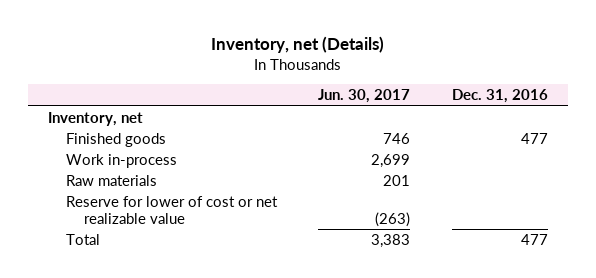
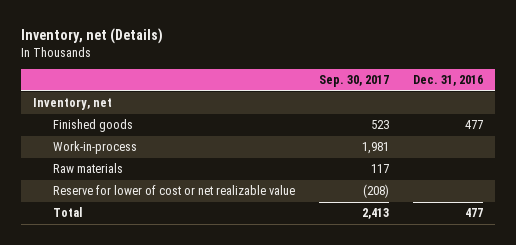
- | Jun. 30, 2017 | Dec. 31, 2016
+ | Sep. 30, 2017 | Dec. 31, 2016
- Work in-process | 2,699 |
+ Work-in-process | 1,981 |

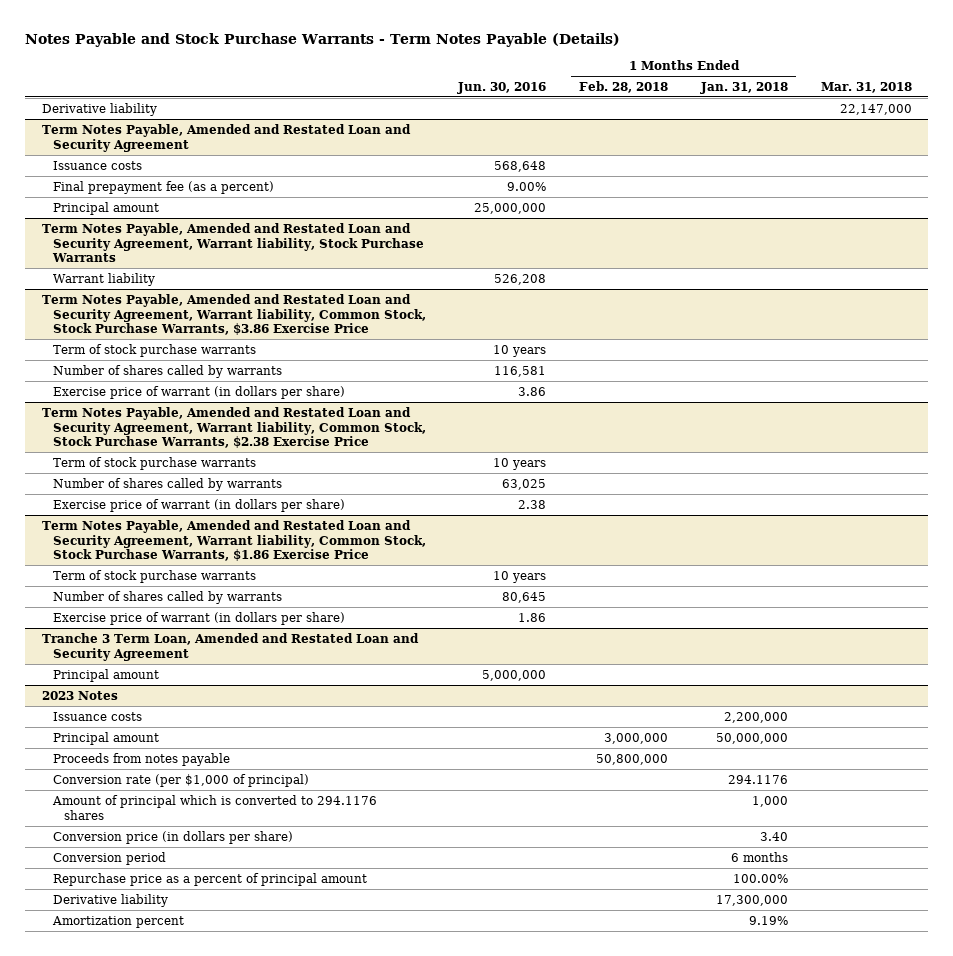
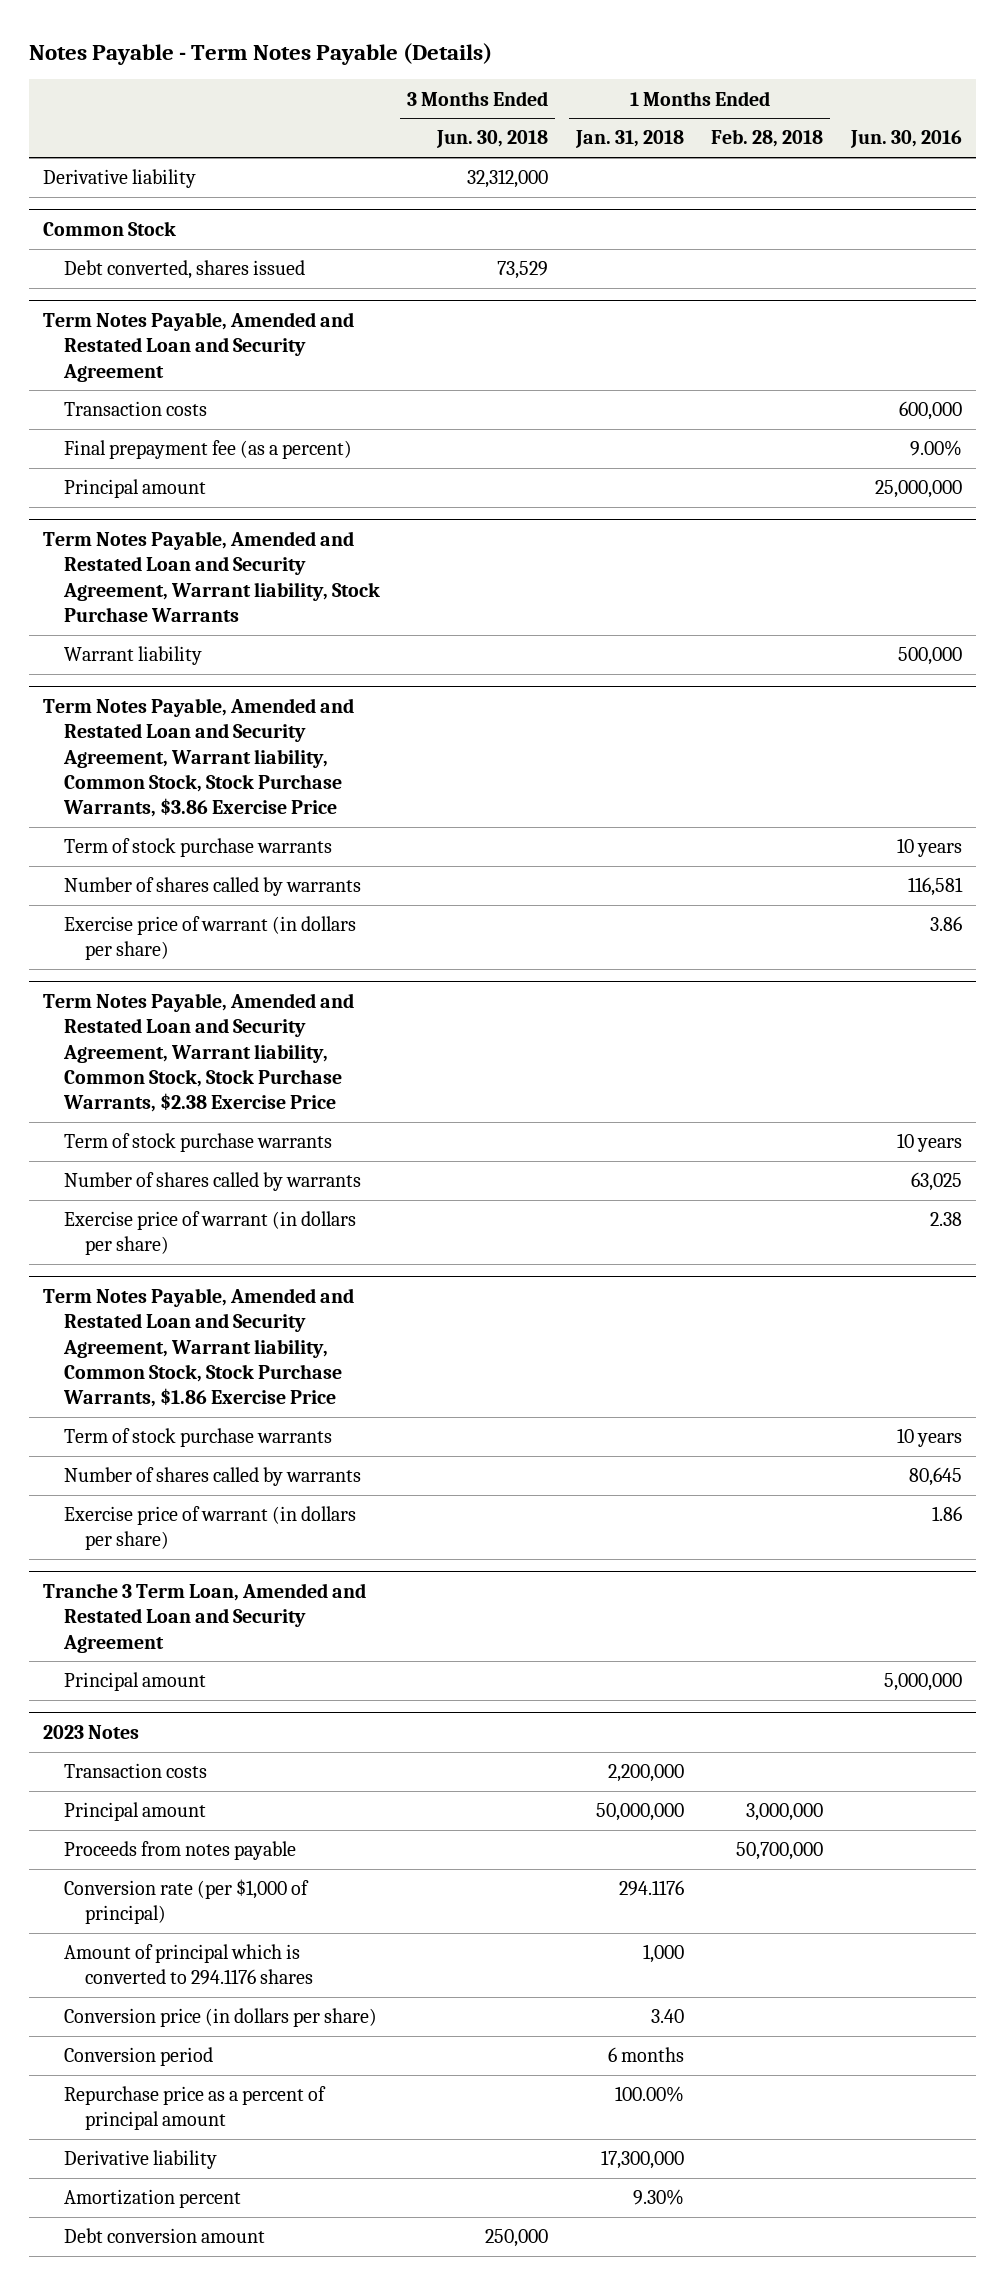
- Notes Payable and Stock Purchase Warrants - Term Notes Payable (Details)
+ Notes Payable - Term Notes Payable (Details)
- | Jun. 30, 2016 | 1 Months Ended Feb. 28, 2018 | 1 Months Ended Jan. 31, 2018 | Mar. 31, 2018
+ | 3 Months Ended Jun. 30, 2018 | 1 Months Ended Jan. 31, 2018 | 1 Months Ended Feb. 28, 2018 | Jun. 30, 2016
+ Common Stock
+ Debt converted, shares issued | 73,529 | | |
@ Term Notes Payable, Amended and Restated Loan and Security Agreement
- Issuance costs | 568,648 | | |
+ Transaction costs | | | | 600,000
@ Term Notes Payable, Amended and Restated Loan and Security Agreement, Warrant liability, Stock Purchase Warrants
- Warrant liability | 526,208 | | |
+ Warrant liability | | | | 500,000
@ 2023 Notes
- Issuance costs | | | 2,200,000 |
+ Transaction costs | | 2,200,000 | |
- Proceeds from notes payable | | 50,800,000 | |
+ Proceeds from notes payable | | | 50,700,000 |
- Amortization percent | | | 9.19% |
+ Amortization percent | | 9.30% | |
+ Debt conversion amount | 250,000 | | |

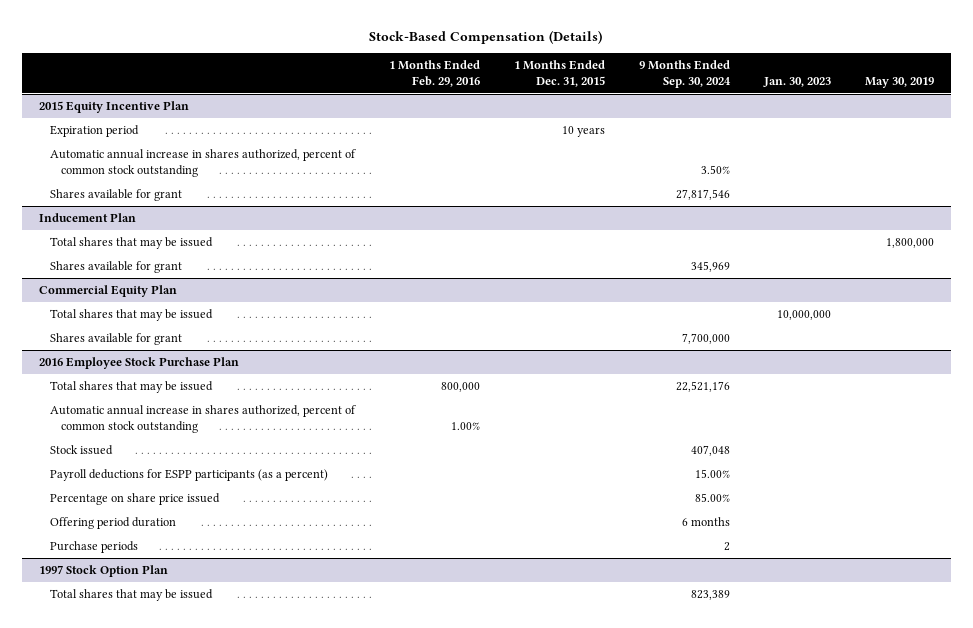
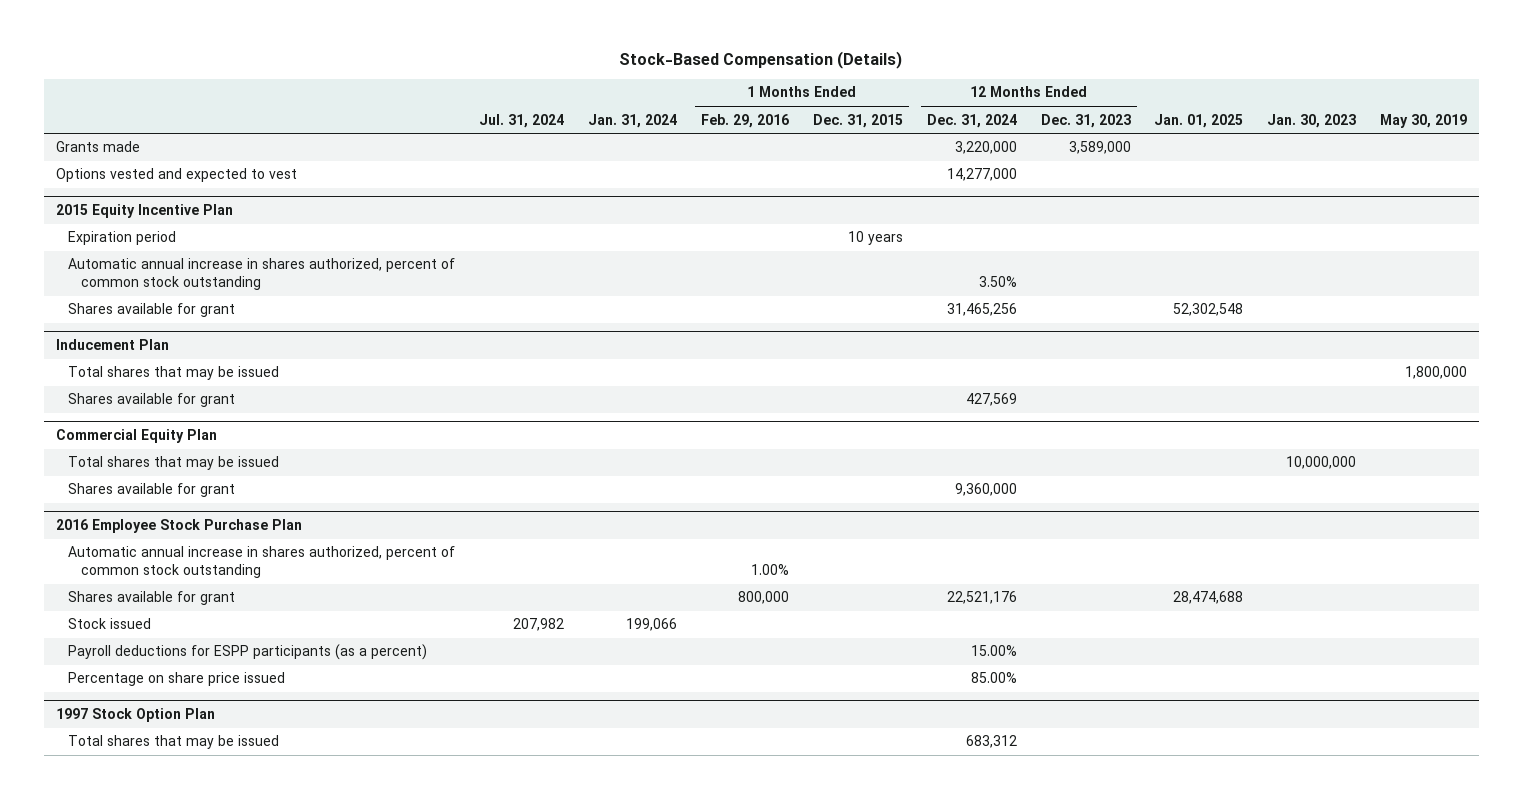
- | 1 Months Ended Feb. 29, 2016 | 1 Months Ended Dec. 31, 2015 | 9 Months Ended Sep. 30, 2024 | Jan. 30, 2023 | May 30, 2019
+ | Jul. 31, 2024 | Jan. 31, 2024 | 1 Months Ended Feb. 29, 2016 | 1 Months Ended Dec. 31, 2015 | 12 Months Ended Dec. 31, 2024 | 12 Months Ended Dec. 31, 2023 | Jan. 01, 2025 | Jan. 30, 2023 | May 30, 2019
+ Grants made | | | | | 3,220,000 | 3,589,000 | | |
+ Options vested and expected to vest | | | | | 14,277,000 | | | |
@ 2016 Employee Stock Purchase Plan
- Total shares that may be issued | 800,000 | | 22,521,176 | |
+ Shares available for grant | | | 800,000 | | 22,521,176 | | 28,474,688 | |
- Offering period duration | | | 6 months | |
- Purchase periods | | | 2 | |

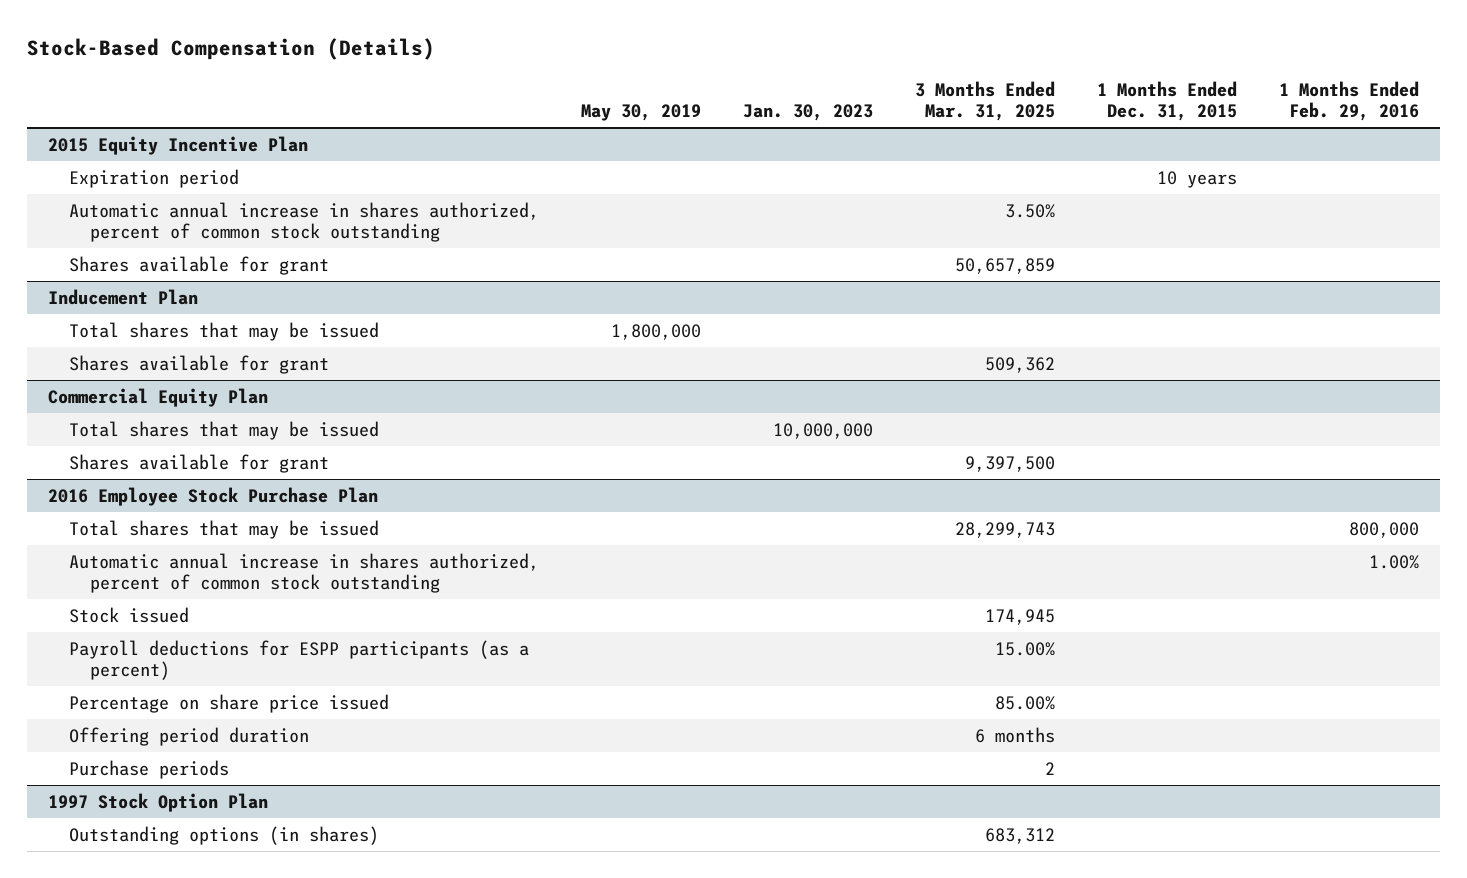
- | Jul. 31, 2024 | Jan. 31, 2024 | 1 Months Ended Feb. 29, 2016 | 1 Months Ended Dec. 31, 2015 | 12 Months Ended Dec. 31, 2024 | 12 Months Ended Dec. 31, 2023 | Jan. 01, 2025 | Jan. 30, 2023 | May 30, 2019
+ | May 30, 2019 | Jan. 30, 2023 | 3 Months Ended Mar. 31, 2025 | 1 Months Ended Dec. 31, 2015 | 1 Months Ended Feb. 29, 2016
- Grants made | | | | | 3,220,000 | 3,589,000 | | |
- Options vested and expected to vest | | | | | 14,277,000 | | | |
@ 2016 Employee Stock Purchase Plan
+ Total shares that may be issued | | | 28,299,743 | | 800,000
- Shares available for grant | | | 800,000 | | 22,521,176 | | 28,474,688 | |
+ Offering period duration | | | 6 months | |
+ Purchase periods | | | 2 | |
@ 1997 Stock Option Plan
- Total shares that may be issued | | | | | 683,312 | | | |
+ Outstanding options (in shares) | | | 683,312 | |

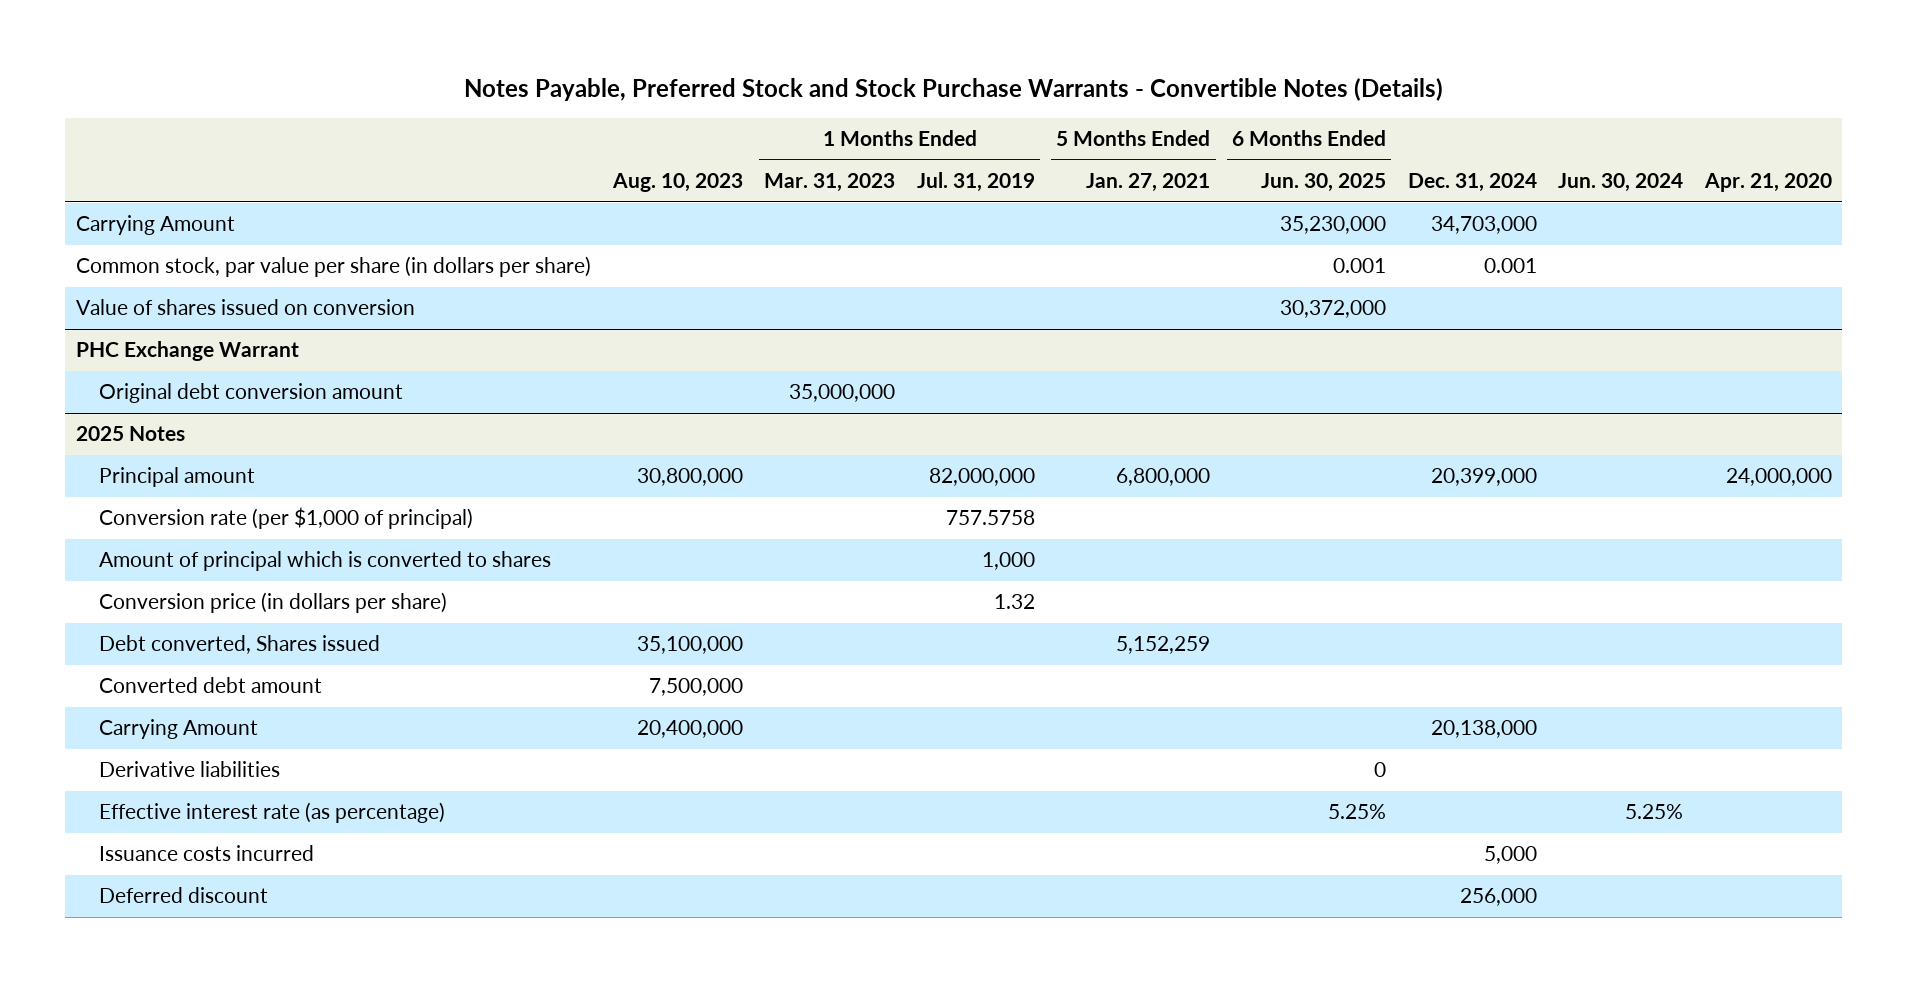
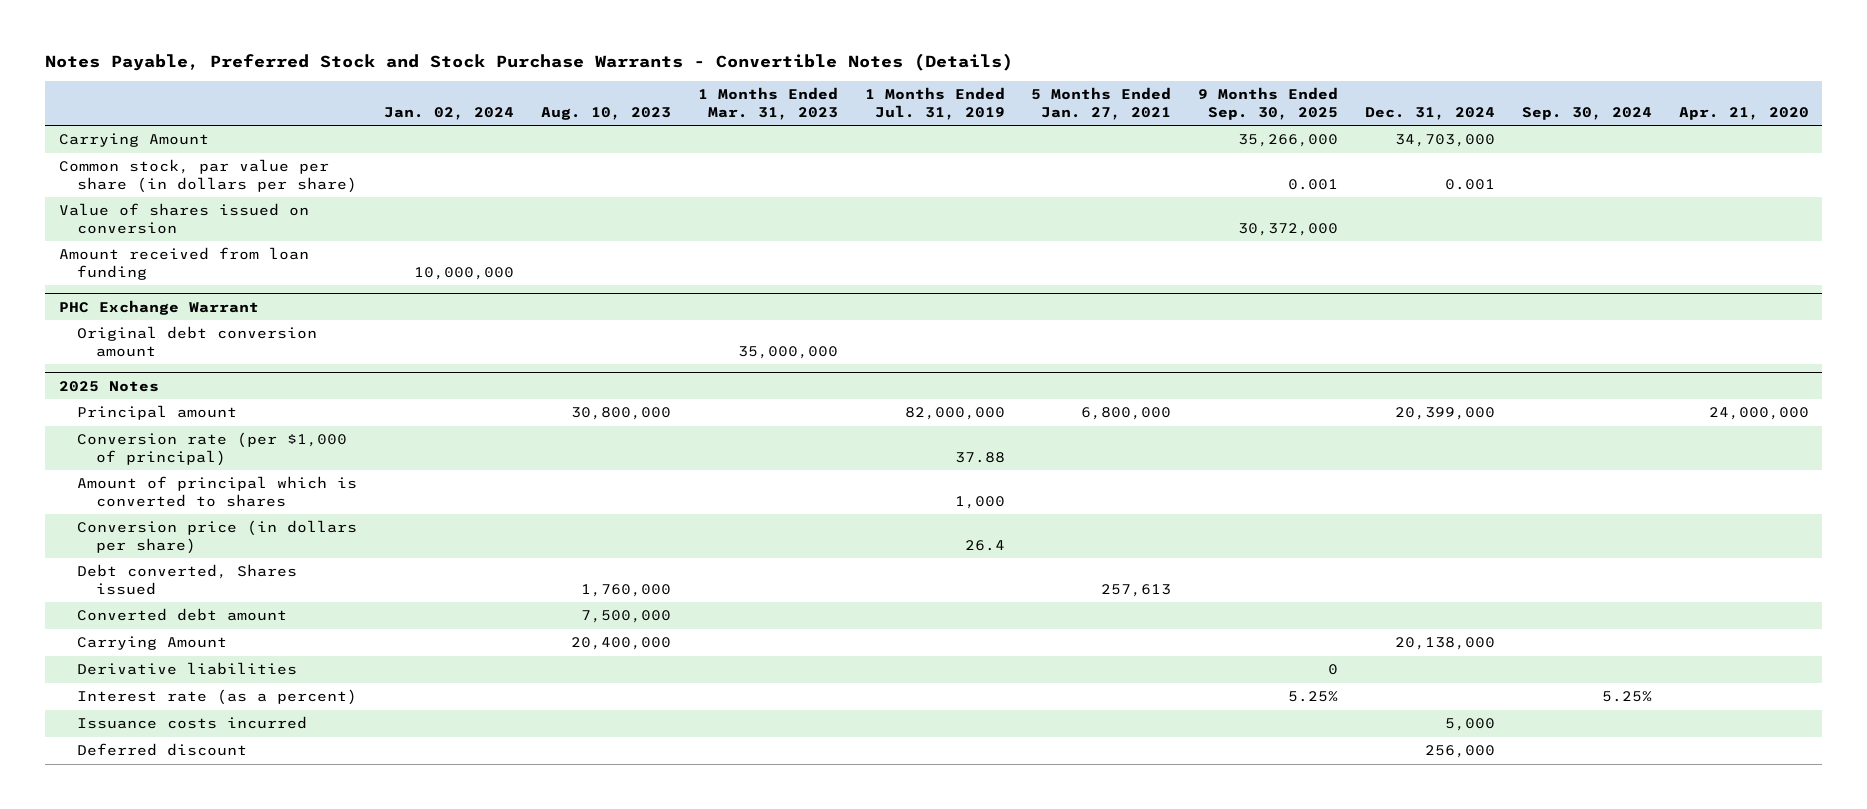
- | Aug. 10, 2023 | 1 Months Ended Mar. 31, 2023 | 1 Months Ended Jul. 31, 2019 | 5 Months Ended Jan. 27, 2021 | 6 Months Ended Jun. 30, 2025 | Dec. 31, 2024 | Jun. 30, 2024 | Apr. 21, 2020
+ | Jan. 02, 2024 | Aug. 10, 2023 | 1 Months Ended Mar. 31, 2023 | 1 Months Ended Jul. 31, 2019 | 5 Months Ended Jan. 27, 2021 | 9 Months Ended Sep. 30, 2025 | Dec. 31, 2024 | Sep. 30, 2024 | Apr. 21, 2020
+ Amount received from loan funding | 10,000,000 | | | | | | | |
@ 2025 Notes
- Conversion rate (per $1,000 of principal) | | | 757.5758 | | | | |
+ Conversion rate (per $1,000 of principal) | | | | 37.88 | | | | |
- Conversion price (in dollars per share) | | | 1.32 | | | | |
- Debt converted, Shares issued | 35,100,000 | | | 5,152,259 | | | |
+ Conversion price (in dollars per share) | | | | 26.4 | | | | |
+ Debt converted, Shares issued | | 1,760,000 | | | 257,613 | | | |
- Effective interest rate (as percentage) | | | | | 5.25% | | 5.25% |
+ Interest rate (as a percent) | | | | | | 5.25% | | 5.25% |

